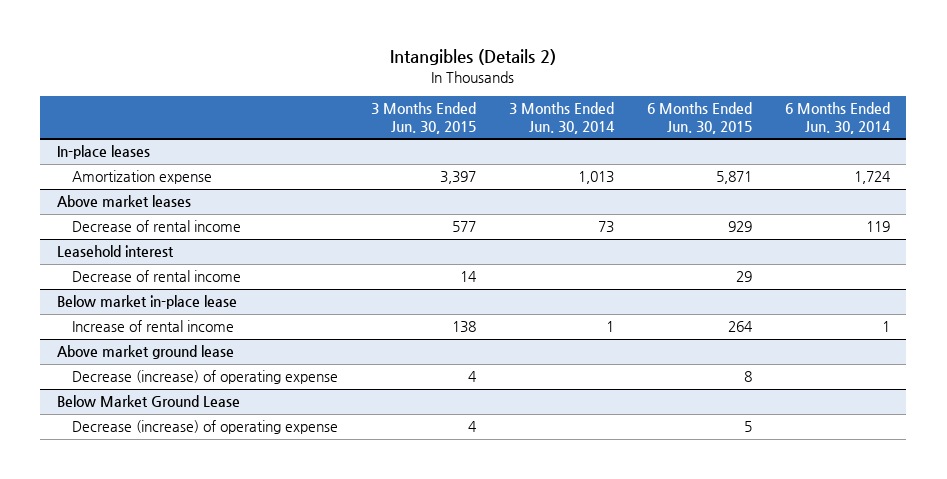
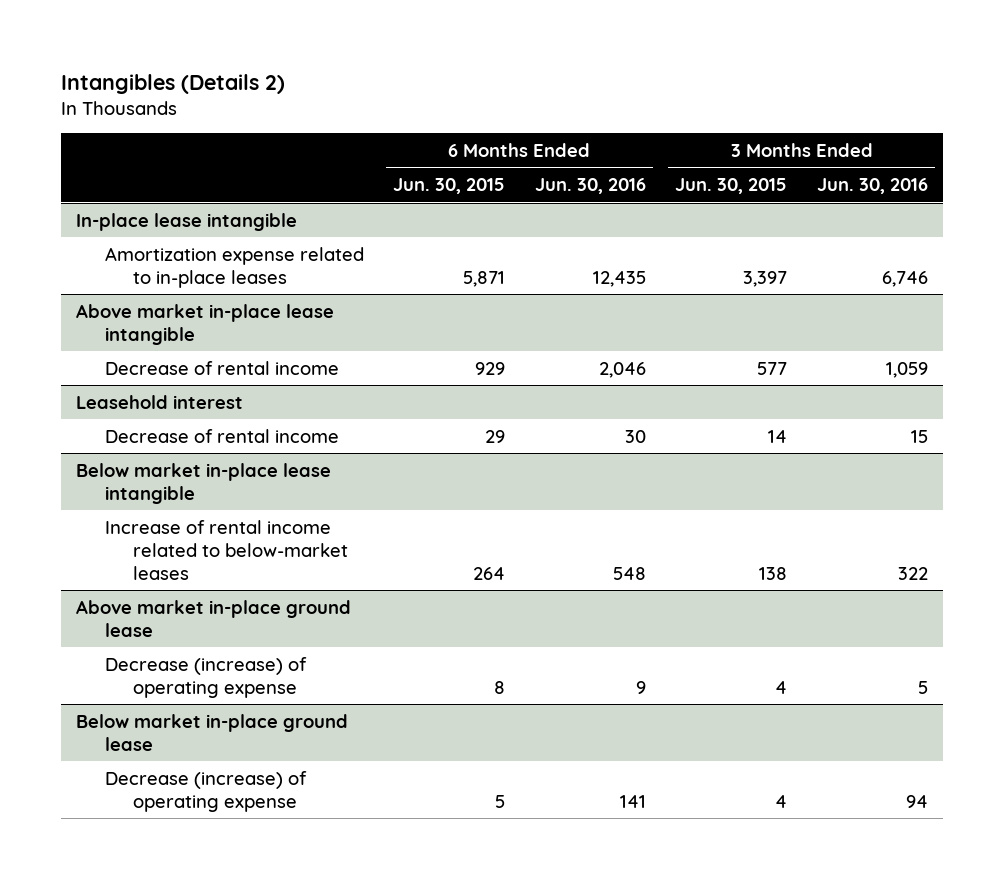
- | 3 Months Ended Jun. 30, 2015 | 3 Months Ended Jun. 30, 2014 | 6 Months Ended Jun. 30, 2015 | 6 Months Ended Jun. 30, 2014
+ | 6 Months Ended Jun. 30, 2015 | 6 Months Ended Jun. 30, 2016 | 3 Months Ended Jun. 30, 2015 | 3 Months Ended Jun. 30, 2016
- In-place leases
- Amortization expense | 3,397 | 1,013 | 5,871 | 1,724
- Above market leases
+ In-place lease intangible
+ Amortization expense related to in-place leases | 5,871 | 12,435 | 3,397 | 6,746
+ Above market in-place lease intangible
- Below market in-place lease
- Increase of rental income | 138 | 1 | 264 | 1
- Above market ground lease
+ Below market in-place lease intangible
+ Increase of rental income related to below-market leases | 264 | 548 | 138 | 322
+ Above market in-place ground lease
- Below Market Ground Lease
+ Below market in-place ground lease

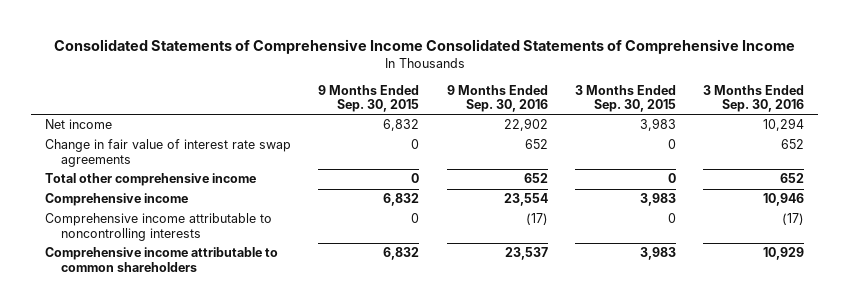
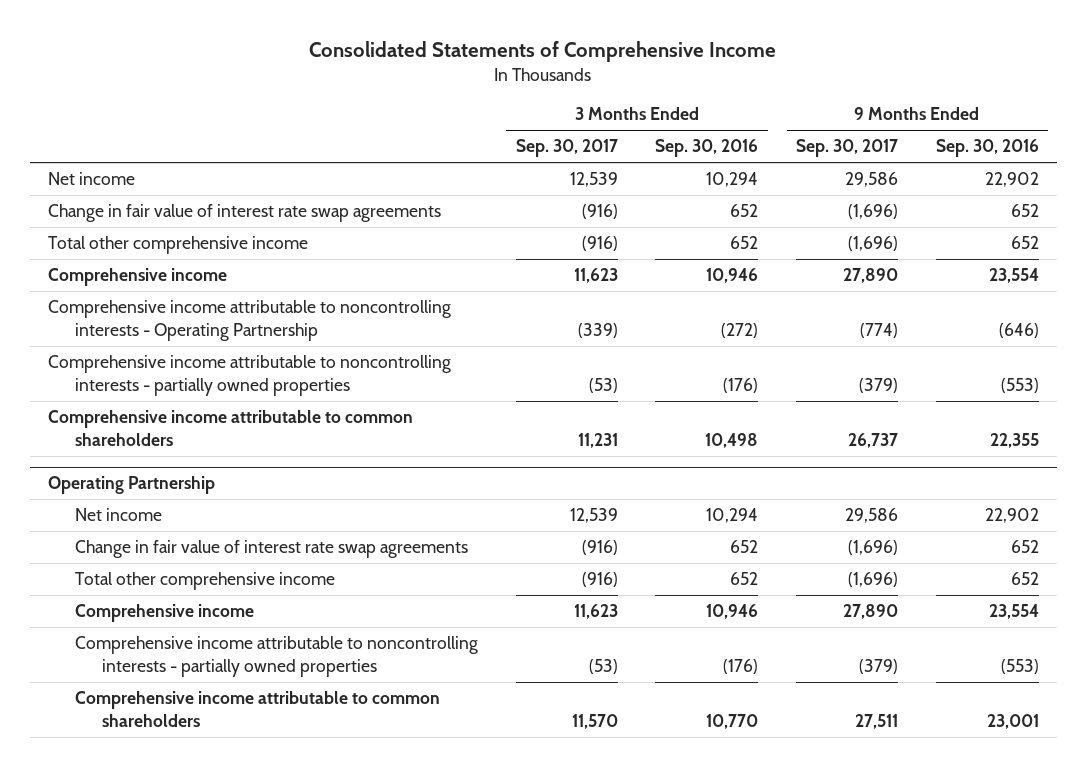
- Consolidated Statements of Comprehensive Income Consolidated Statements of Comprehensive Income
+ Consolidated Statements of Comprehensive Income
- | 9 Months Ended Sep. 30, 2015 | 9 Months Ended Sep. 30, 2016 | 3 Months Ended Sep. 30, 2015 | 3 Months Ended Sep. 30, 2016
+ | 3 Months Ended Sep. 30, 2017 | 3 Months Ended Sep. 30, 2016 | 9 Months Ended Sep. 30, 2017 | 9 Months Ended Sep. 30, 2016
- Comprehensive income attributable to noncontrolling interests | 0 | (17) | 0 | (17)
- Comprehensive income attributable to common shareholders | 6,832 | 23,537 | 3,983 | 10,929
+ Comprehensive income attributable to noncontrolling interests - Operating Partnership | (339) | (272) | (774) | (646)
+ Comprehensive income attributable to noncontrolling interests - partially owned properties | (53) | (176) | (379) | (553)
+ Comprehensive income attributable to common shareholders | 11,231 | 10,498 | 26,737 | 22,355
+ Operating Partnership
+ Net income | 12,539 | 10,294 | 29,586 | 22,902
+ Change in fair value of interest rate swap agreements | (916) | 652 | (1,696) | 652
+ Total other comprehensive income | (916) | 652 | (1,696) | 652
+ Comprehensive income | 11,623 | 10,946 | 27,890 | 23,554
+ Comprehensive income attributable to noncontrolling interests - partially owned properties | (53) | (176) | (379) | (553)
+ Comprehensive income attributable to common shareholders | 11,570 | 10,770 | 27,511 | 23,001

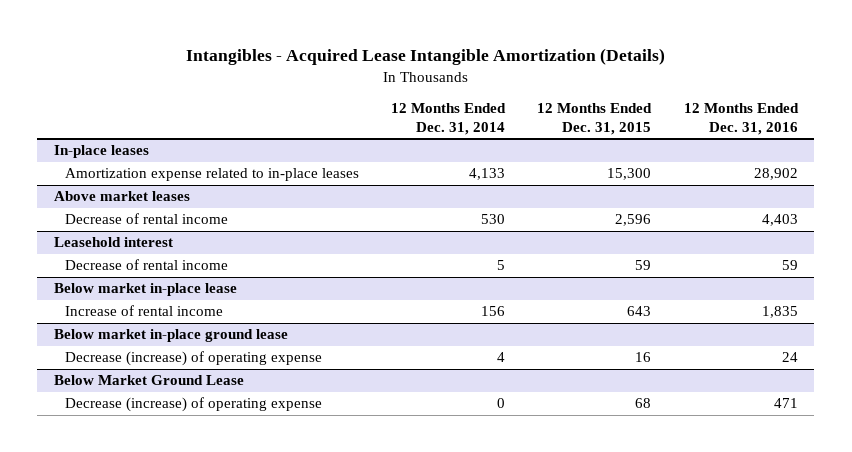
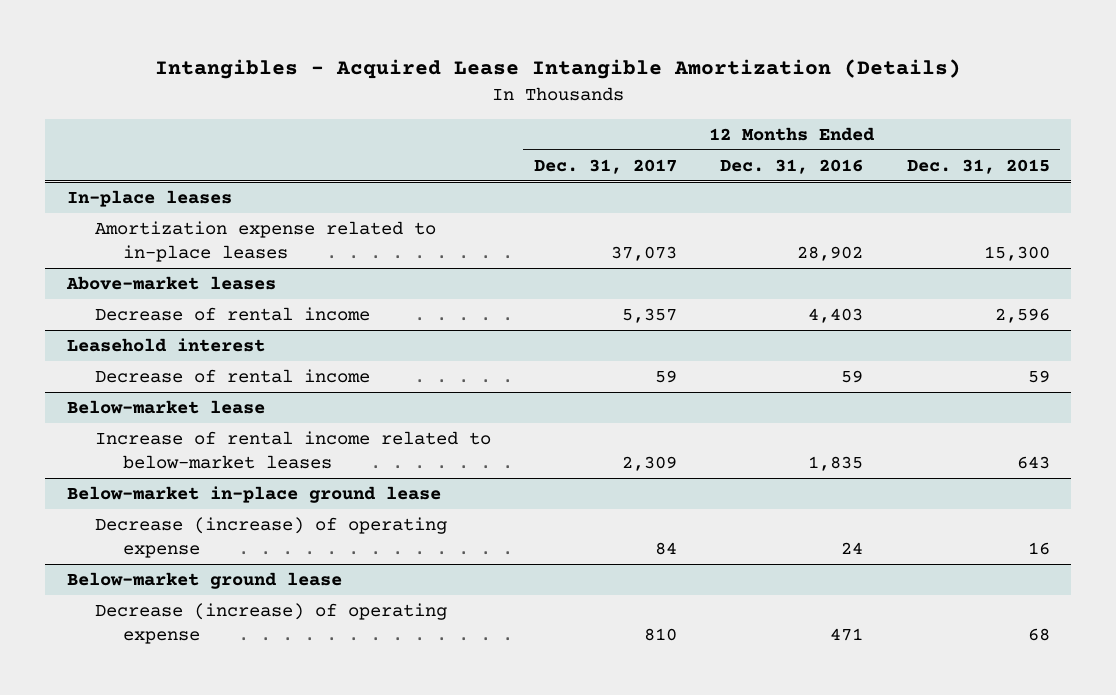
- | 12 Months Ended Dec. 31, 2014 | 12 Months Ended Dec. 31, 2015 | 12 Months Ended Dec. 31, 2016
+ | 12 Months Ended Dec. 31, 2017 | 12 Months Ended Dec. 31, 2016 | 12 Months Ended Dec. 31, 2015
- Above market leases
+ Above-market leases
- Below market in-place lease
- Increase of rental income | 156 | 643 | 1,835
- Below market in-place ground lease
+ Below-market lease
+ Increase of rental income related to below-market leases | 2,309 | 1,835 | 643
+ Below-market in-place ground lease
- Below Market Ground Lease
+ Below-market ground lease

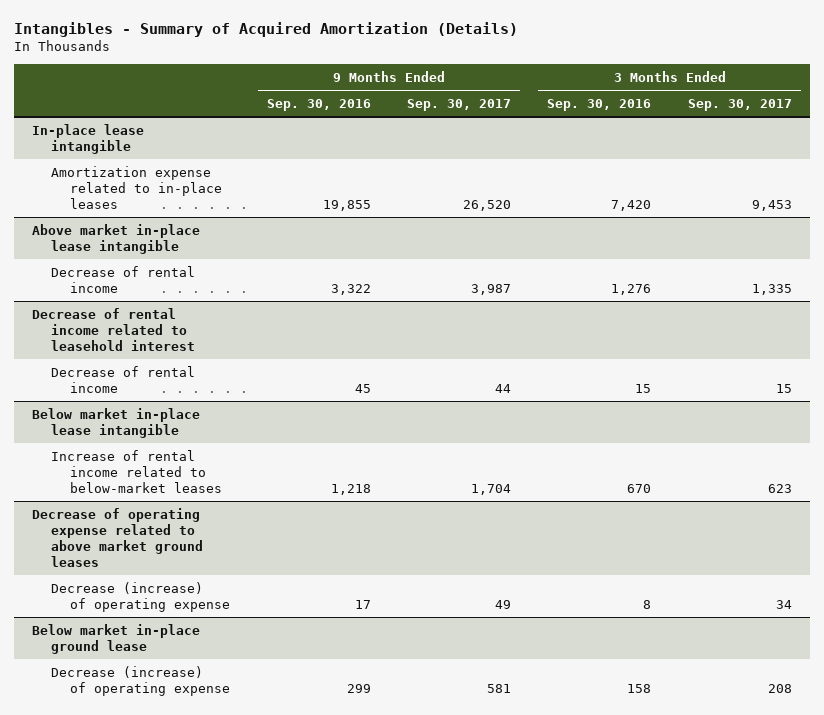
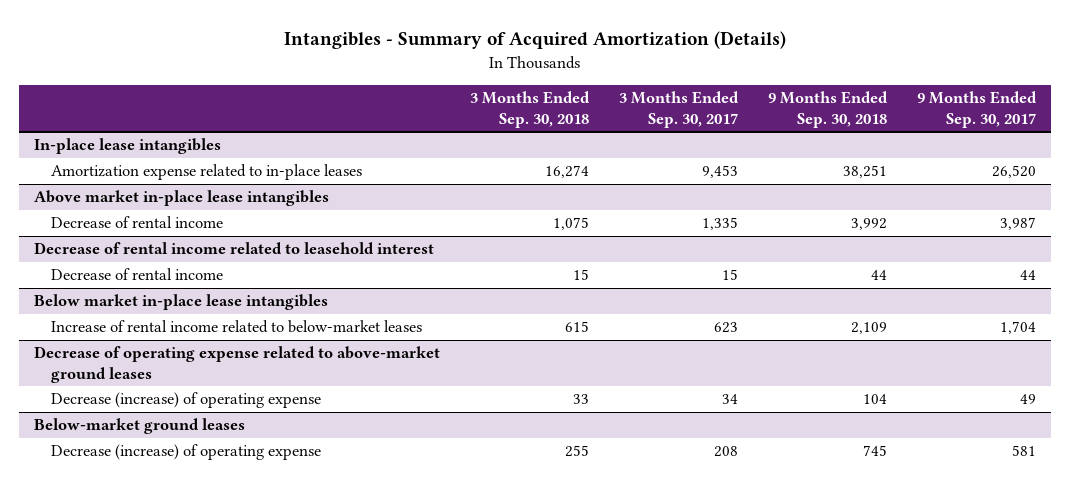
- | 9 Months Ended Sep. 30, 2016 | 9 Months Ended Sep. 30, 2017 | 3 Months Ended Sep. 30, 2016 | 3 Months Ended Sep. 30, 2017
+ | 3 Months Ended Sep. 30, 2018 | 3 Months Ended Sep. 30, 2017 | 9 Months Ended Sep. 30, 2018 | 9 Months Ended Sep. 30, 2017
- In-place lease intangible
+ In-place lease intangibles
- Above market in-place lease intangible
+ Above market in-place lease intangibles
- Below market in-place lease intangible
+ Below market in-place lease intangibles
- Decrease of operating expense related to above market ground leases
+ Decrease of operating expense related to above-market ground leases
- Below market in-place ground lease
+ Below-market ground leases

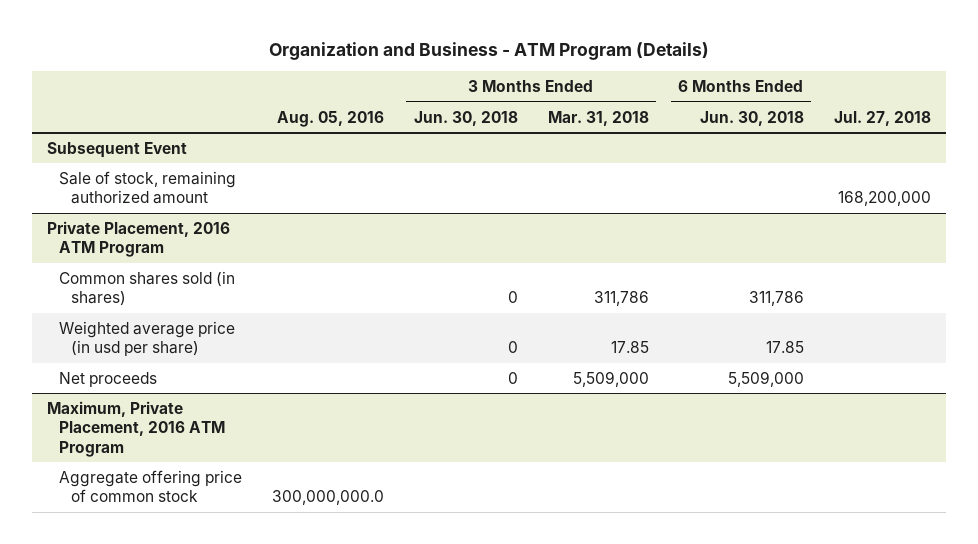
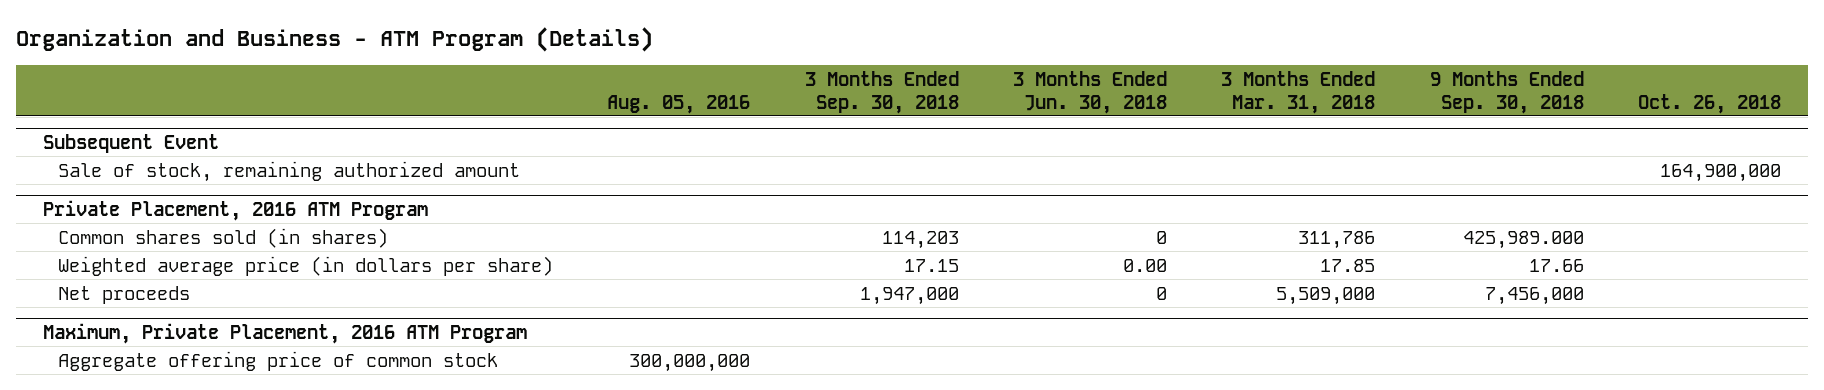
- | Aug. 05, 2016 | 3 Months Ended Jun. 30, 2018 | 3 Months Ended Mar. 31, 2018 | 6 Months Ended Jun. 30, 2018 | Jul. 27, 2018
+ | Aug. 05, 2016 | 3 Months Ended Sep. 30, 2018 | 3 Months Ended Jun. 30, 2018 | 3 Months Ended Mar. 31, 2018 | 9 Months Ended Sep. 30, 2018 | Oct. 26, 2018
@ Private Placement, 2016 ATM Program
- Weighted average price (in usd per share) | | 0 | 17.85 | 17.85 |
+ Weighted average price (in dollars per share) | | 17.15 | 0.00 | 17.85 | 17.66 |
@ Maximum, Private Placement, 2016 ATM Program
- Aggregate offering price of common stock | 300,000,000.0 | | | |
+ Aggregate offering price of common stock | 300,000,000 | | | | |

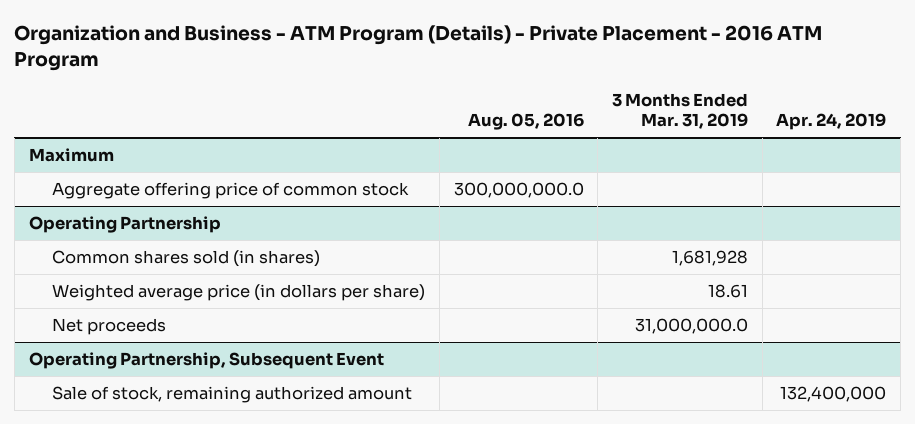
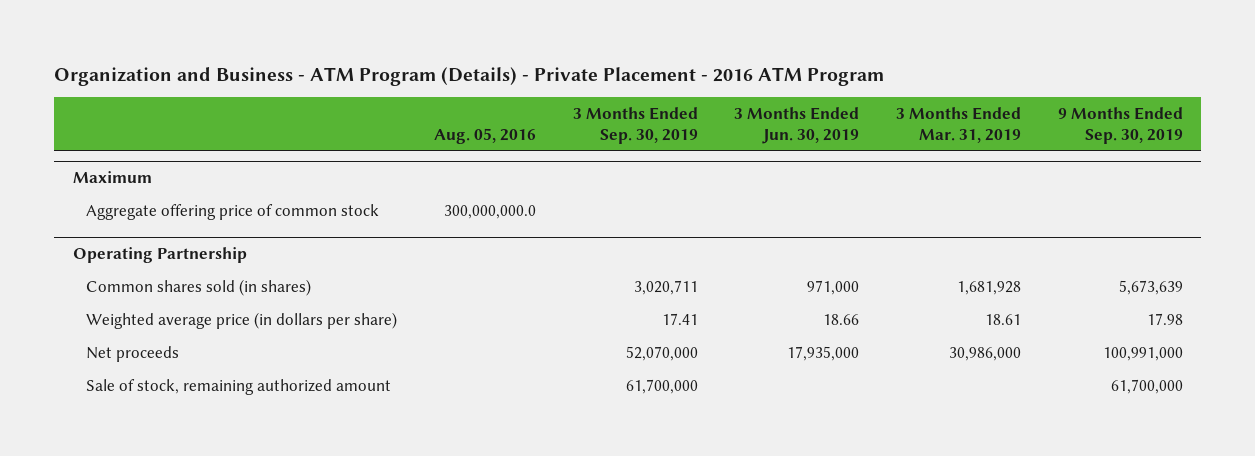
- | Aug. 05, 2016 | 3 Months Ended Mar. 31, 2019 | Apr. 24, 2019
+ | Aug. 05, 2016 | 3 Months Ended Sep. 30, 2019 | 3 Months Ended Jun. 30, 2019 | 3 Months Ended Mar. 31, 2019 | 9 Months Ended Sep. 30, 2019
@ Operating Partnership
- Net proceeds | | 31,000,000.0 |
- Operating Partnership, Subsequent Event
@ Operating Partnership
+ Net proceeds | | 52,070,000 | 17,935,000 | 30,986,000 | 100,991,000

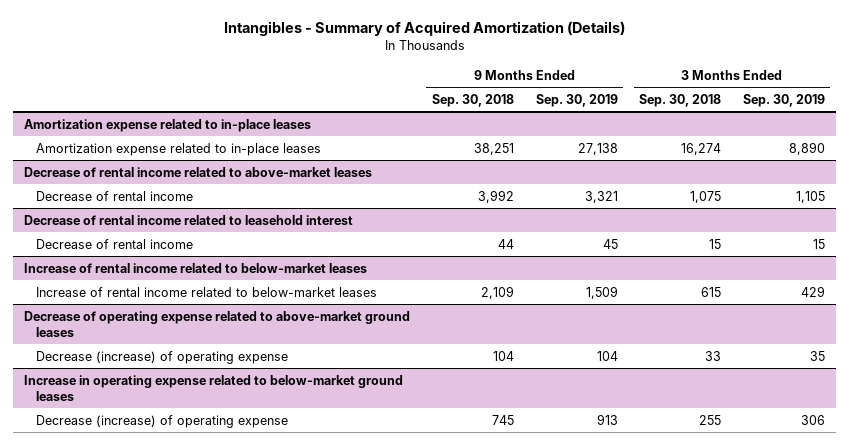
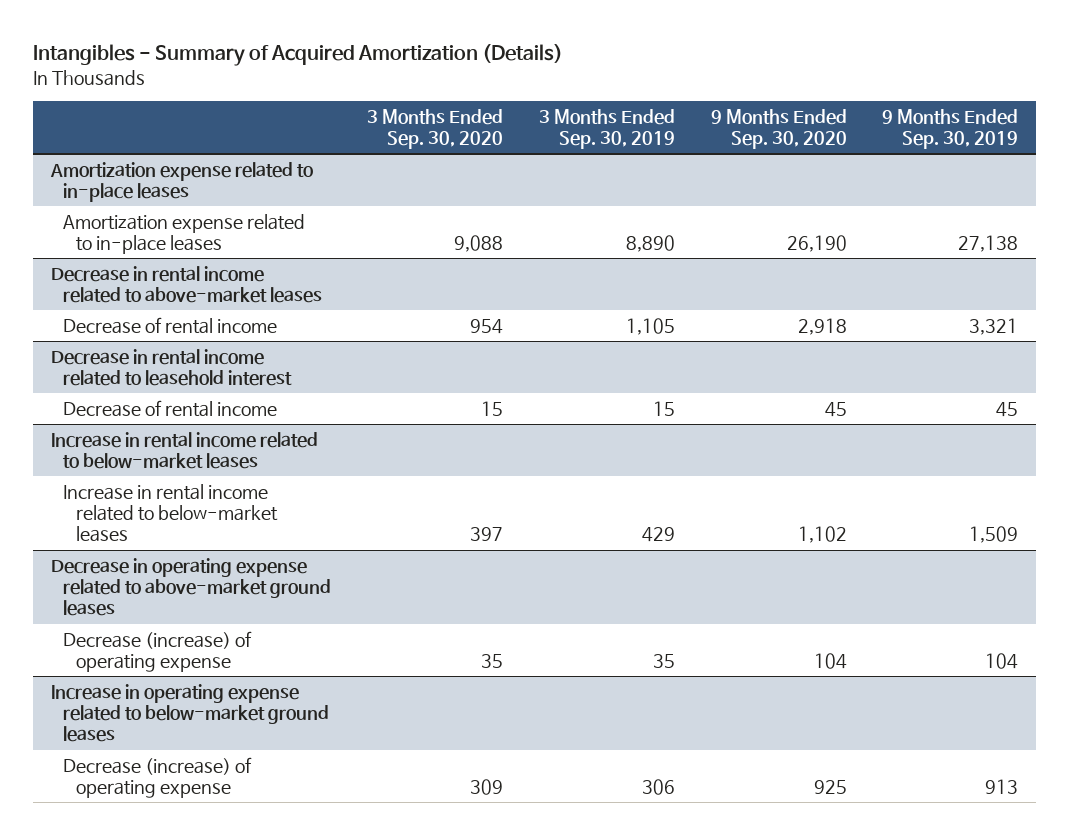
- | 9 Months Ended Sep. 30, 2018 | 9 Months Ended Sep. 30, 2019 | 3 Months Ended Sep. 30, 2018 | 3 Months Ended Sep. 30, 2019
+ | 3 Months Ended Sep. 30, 2020 | 3 Months Ended Sep. 30, 2019 | 9 Months Ended Sep. 30, 2020 | 9 Months Ended Sep. 30, 2019
- Decrease of rental income related to above-market leases
+ Decrease in rental income related to above-market leases
- Decrease of rental income related to leasehold interest
+ Decrease in rental income related to leasehold interest
- Increase of rental income related to below-market leases
- Increase of rental income related to below-market leases | 2,109 | 1,509 | 615 | 429
- Decrease of operating expense related to above-market ground leases
+ Increase in rental income related to below-market leases
+ Increase in rental income related to below-market leases | 397 | 429 | 1,102 | 1,509
+ Decrease in operating expense related to above-market ground leases

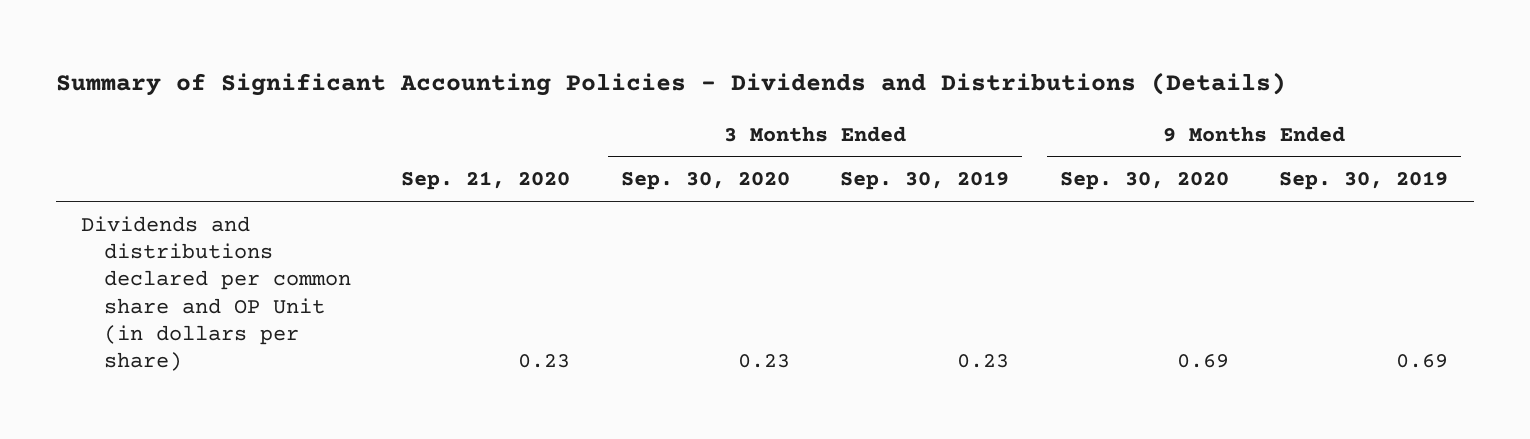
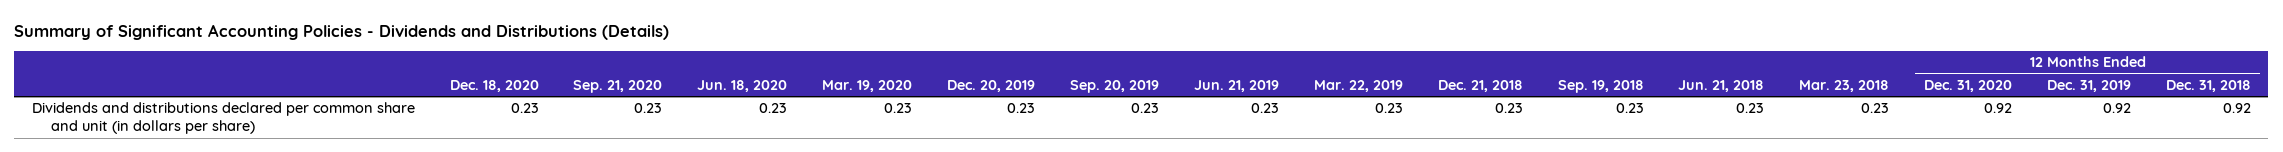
- | Sep. 21, 2020 | 3 Months Ended Sep. 30, 2020 | 3 Months Ended Sep. 30, 2019 | 9 Months Ended Sep. 30, 2020 | 9 Months Ended Sep. 30, 2019
+ | Dec. 18, 2020 | Sep. 21, 2020 | Jun. 18, 2020 | Mar. 19, 2020 | Dec. 20, 2019 | Sep. 20, 2019 | Jun. 21, 2019 | Mar. 22, 2019 | Dec. 21, 2018 | Sep. 19, 2018 | Jun. 21, 2018 | Mar. 23, 2018 | 12 Months Ended Dec. 31, 2020 | 12 Months Ended Dec. 31, 2019 | 12 Months Ended Dec. 31, 2018
- Dividends and distributions declared per common share and OP Unit (in dollars per share) | 0.23 | 0.23 | 0.23 | 0.69 | 0.69
+ Dividends and distributions declared per common share and unit (in dollars per share) | 0.23 | 0.23 | 0.23 | 0.23 | 0.23 | 0.23 | 0.23 | 0.23 | 0.23 | 0.23 | 0.23 | 0.23 | 0.92 | 0.92 | 0.92

